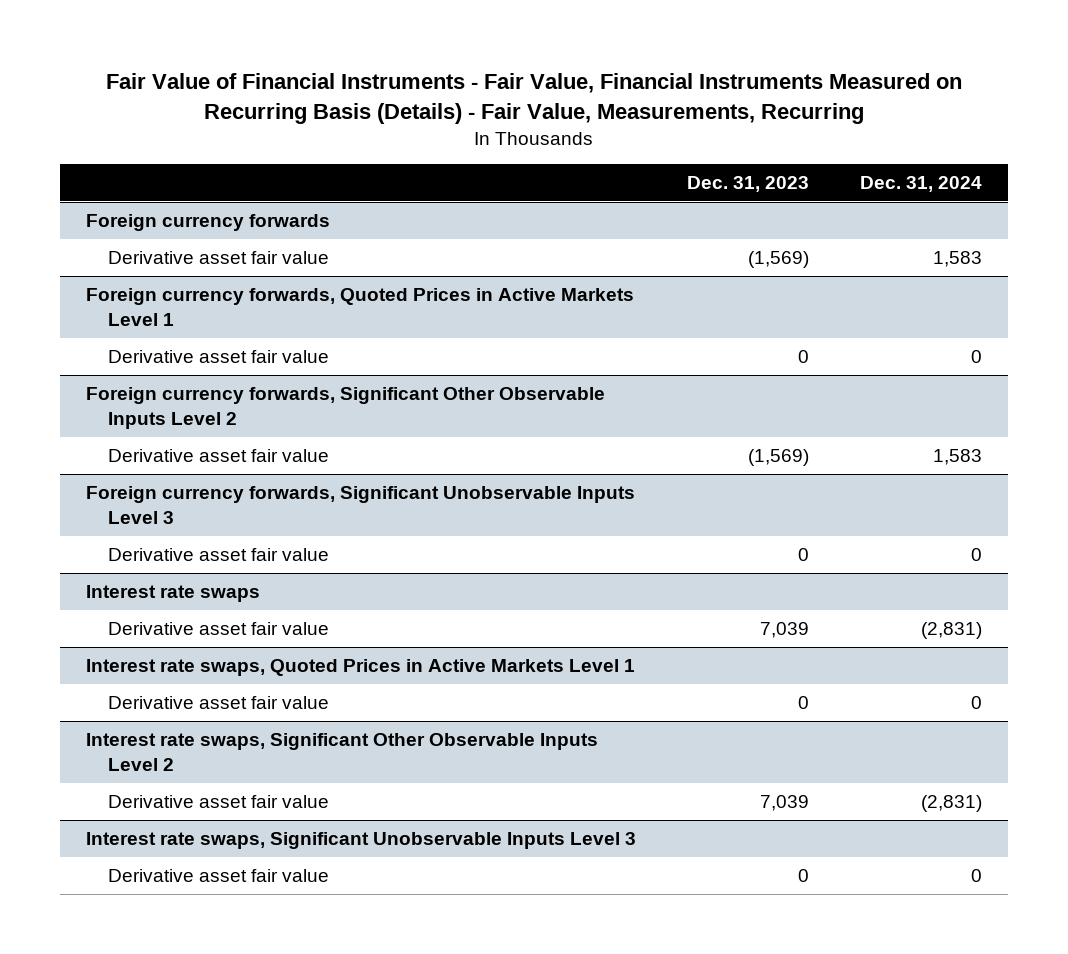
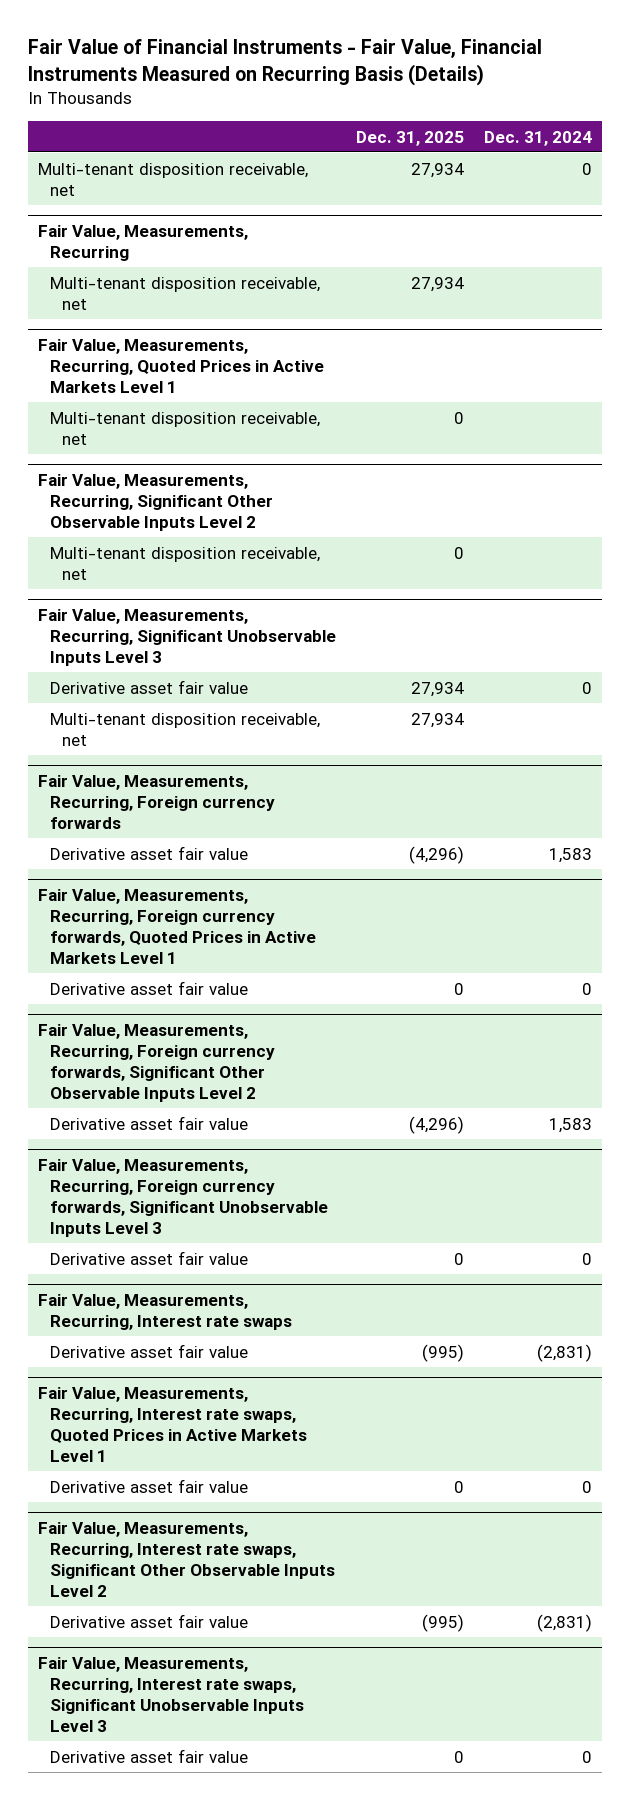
- Fair Value of Financial Instruments - Fair Value, Financial Instruments Measured on Recurring Basis (Details) - Fair Value, Measurements, Recurring
+ Fair Value of Financial Instruments - Fair Value, Financial Instruments Measured on Recurring Basis (Details)
- | Dec. 31, 2023 | Dec. 31, 2024
+ | Dec. 31, 2025 | Dec. 31, 2024
- Foreign currency forwards
+ Multi-tenant disposition receivable, net | 27,934 | 0
+ Fair Value, Measurements, Recurring
+ Multi-tenant disposition receivable, net | 27,934 |
+ Fair Value, Measurements, Recurring, Quoted Prices in Active Markets Level 1
+ Multi-tenant disposition receivable, net | 0 |
+ Fair Value, Measurements, Recurring, Significant Other Observable Inputs Level 2
+ Multi-tenant disposition receivable, net | 0 |
+ Fair Value, Measurements, Recurring, Significant Unobservable Inputs Level 3
+ Derivative asset fair value | 27,934 | 0
+ Multi-tenant disposition receivable, net | 27,934 |
+ Fair Value, Measurements, Recurring, Foreign currency forwards
- Foreign currency forwards, Quoted Prices in Active Markets Level 1
+ Fair Value, Measurements, Recurring, Foreign currency forwards, Quoted Prices in Active Markets Level 1
- Foreign currency forwards, Significant Other Observable Inputs Level 2
+ Fair Value, Measurements, Recurring, Foreign currency forwards, Significant Other Observable Inputs Level 2
- Foreign currency forwards, Significant Unobservable Inputs Level 3
+ Fair Value, Measurements, Recurring, Foreign currency forwards, Significant Unobservable Inputs Level 3
- Interest rate swaps
+ Fair Value, Measurements, Recurring, Interest rate swaps
- Interest rate swaps, Quoted Prices in Active Markets Level 1
+ Fair Value, Measurements, Recurring, Interest rate swaps, Quoted Prices in Active Markets Level 1
- Interest rate swaps, Significant Other Observable Inputs Level 2
+ Fair Value, Measurements, Recurring, Interest rate swaps, Significant Other Observable Inputs Level 2
- Interest rate swaps, Significant Unobservable Inputs Level 3
+ Fair Value, Measurements, Recurring, Interest rate swaps, Significant Unobservable Inputs Level 3

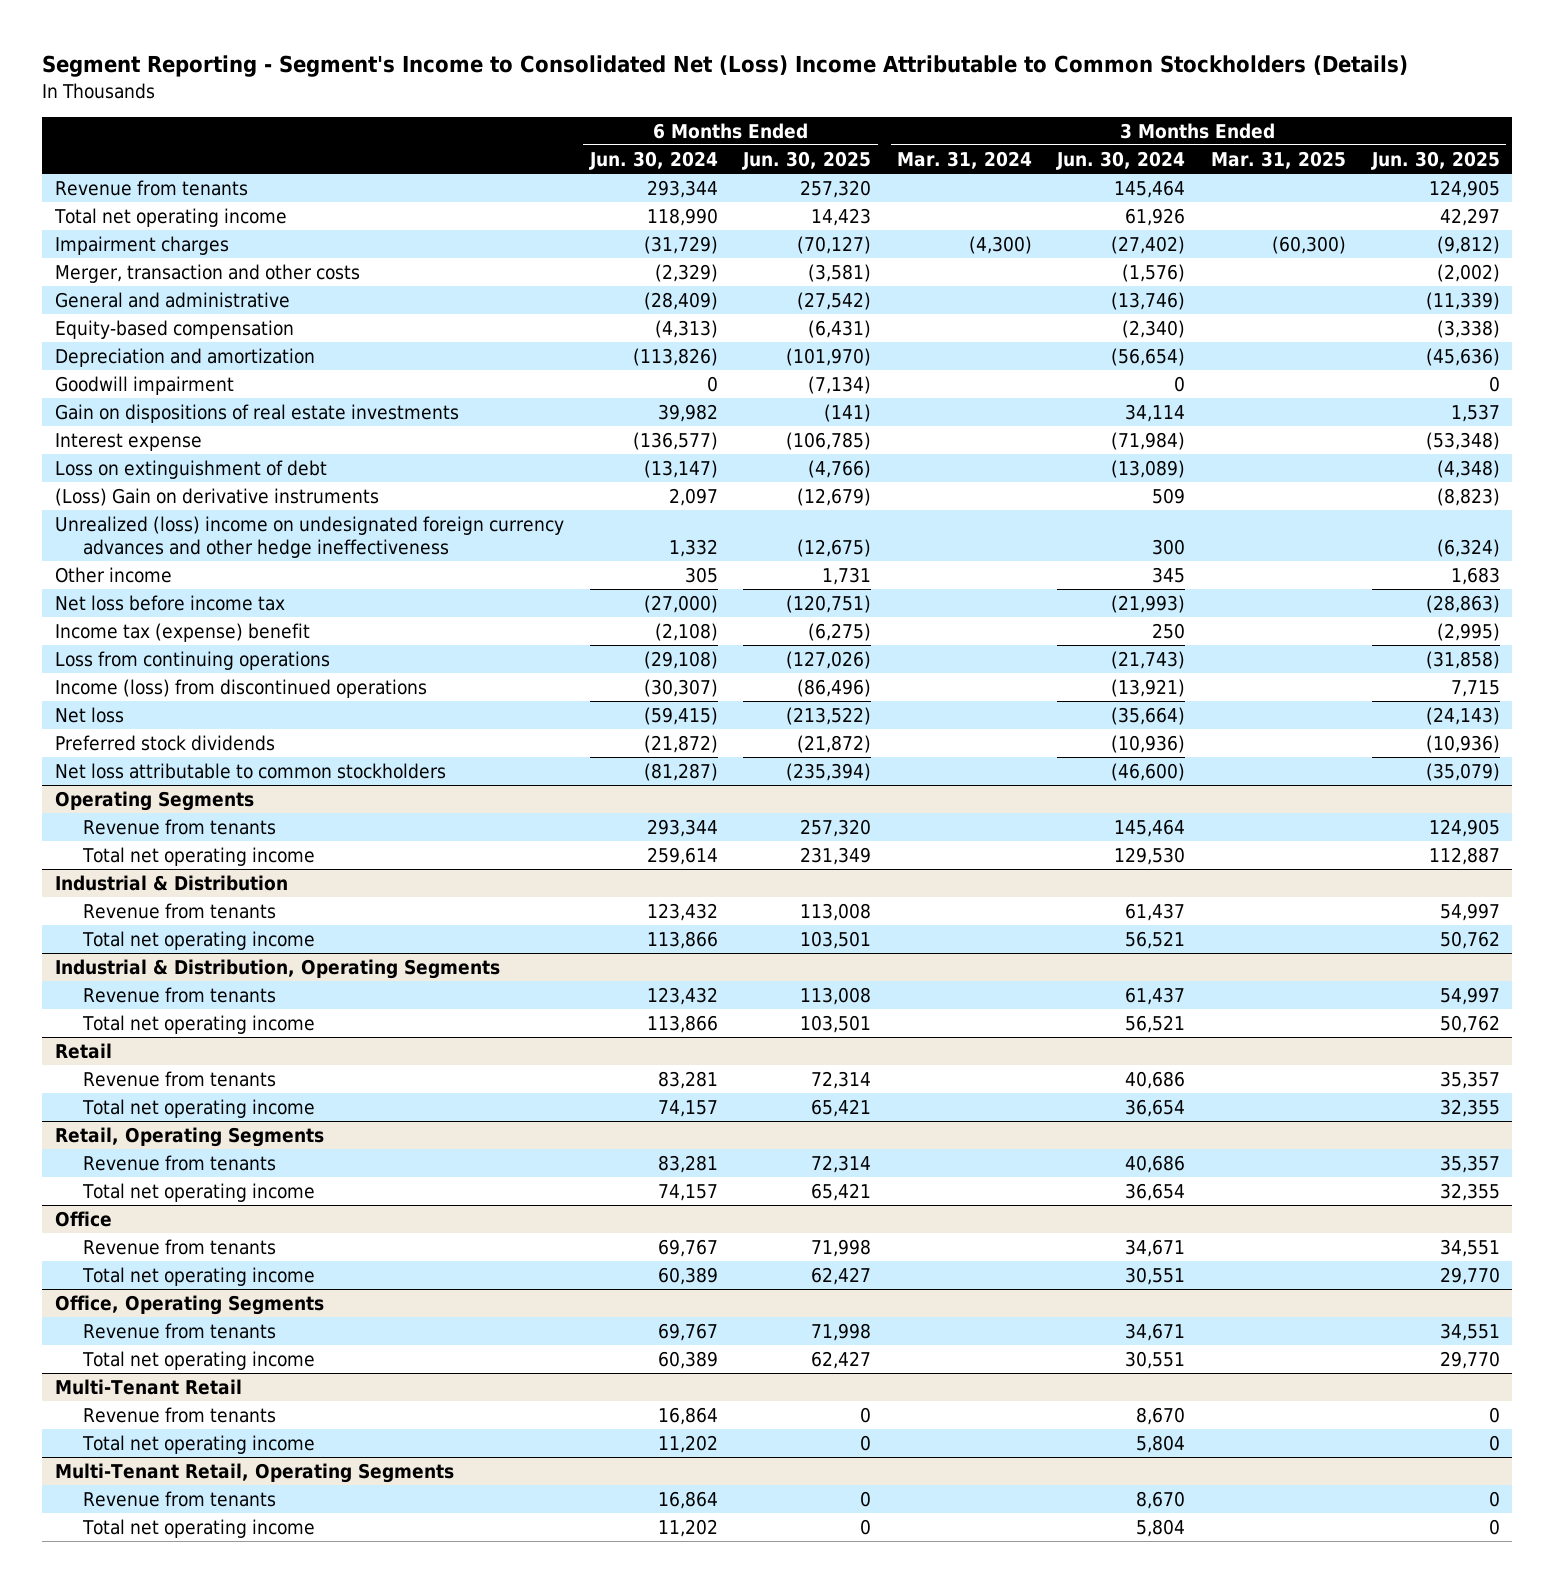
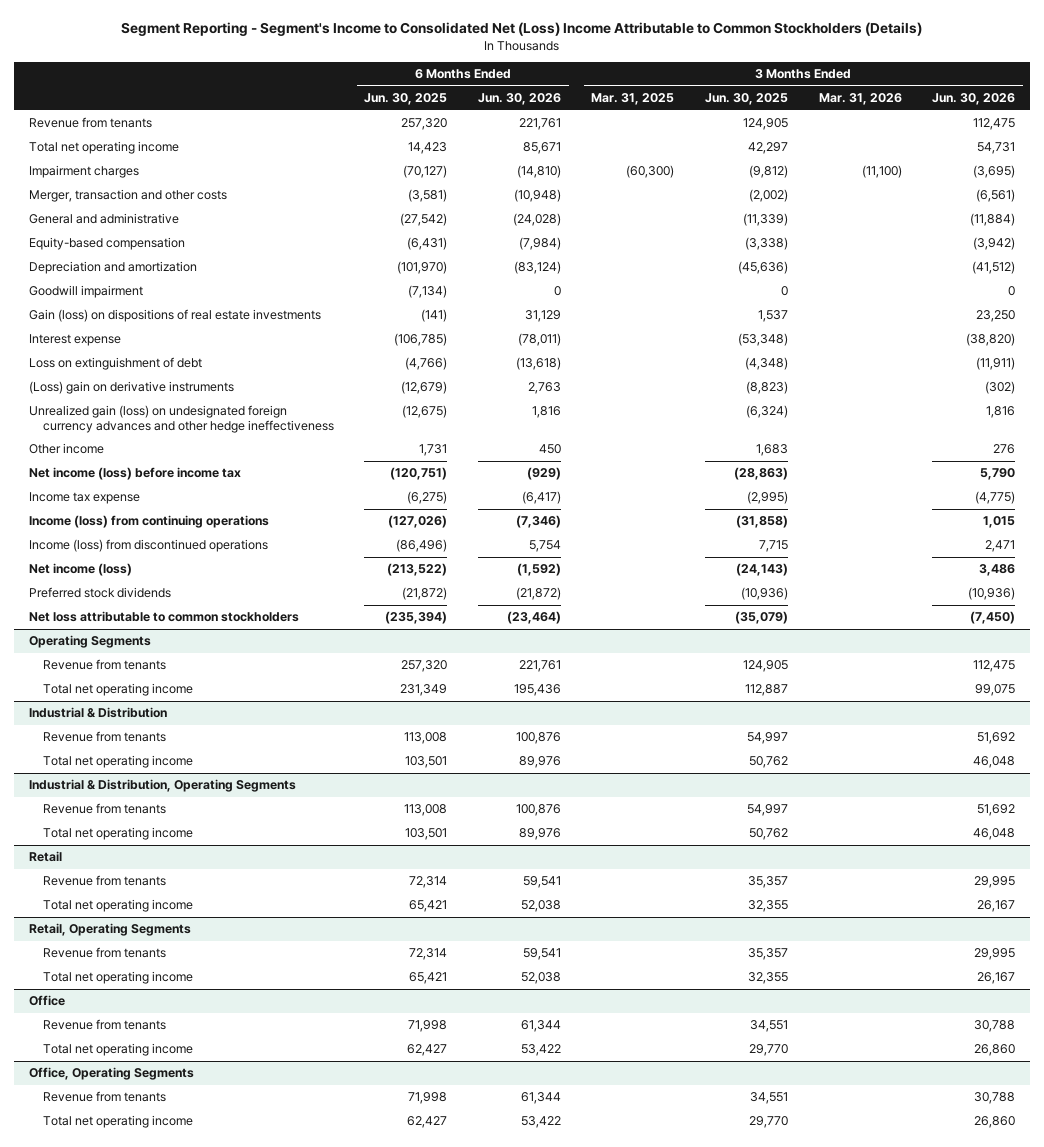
- | 6 Months Ended Jun. 30, 2024 | 6 Months Ended Jun. 30, 2025 | 3 Months Ended Mar. 31, 2024 | 3 Months Ended Jun. 30, 2024 | 3 Months Ended Mar. 31, 2025 | 3 Months Ended Jun. 30, 2025
+ | 6 Months Ended Jun. 30, 2025 | 6 Months Ended Jun. 30, 2026 | 3 Months Ended Mar. 31, 2025 | 3 Months Ended Jun. 30, 2025 | 3 Months Ended Mar. 31, 2026 | 3 Months Ended Jun. 30, 2026
- Gain on dispositions of real estate investments | 39,982 | (141) | | 34,114 | | 1,537
+ Gain (loss) on dispositions of real estate investments | (141) | 31,129 | | 1,537 | | 23,250
- (Loss) Gain on derivative instruments | 2,097 | (12,679) | | 509 | | (8,823)
- Unrealized (loss) income on undesignated foreign currency advances and other hedge ineffectiveness | 1,332 | (12,675) | | 300 | | (6,324)
+ (Loss) gain on derivative instruments | (12,679) | 2,763 | | (8,823) | | (302)
+ Unrealized gain (loss) on undesignated foreign currency advances and other hedge ineffectiveness | (12,675) | 1,816 | | (6,324) | | 1,816
- Net loss before income tax | (27,000) | (120,751) | | (21,993) | | (28,863)
- Income tax (expense) benefit | (2,108) | (6,275) | | 250 | | (2,995)
- Loss from continuing operations | (29,108) | (127,026) | | (21,743) | | (31,858)
+ Net income (loss) before income tax | (120,751) | (929) | | (28,863) | | 5,790
+ Income tax expense | (6,275) | (6,417) | | (2,995) | | (4,775)
+ Income (loss) from continuing operations | (127,026) | (7,346) | | (31,858) | | 1,015
- Net loss | (59,415) | (213,522) | | (35,664) | | (24,143)
+ Net income (loss) | (213,522) | (1,592) | | (24,143) | | 3,486
- Multi-Tenant Retail
- Revenue from tenants | 16,864 | 0 | | 8,670 | | 0
- Total net operating income | 11,202 | 0 | | 5,804 | | 0
- Multi-Tenant Retail, Operating Segments
- Revenue from tenants | 16,864 | 0 | | 8,670 | | 0
- Total net operating income | 11,202 | 0 | | 5,804 | | 0

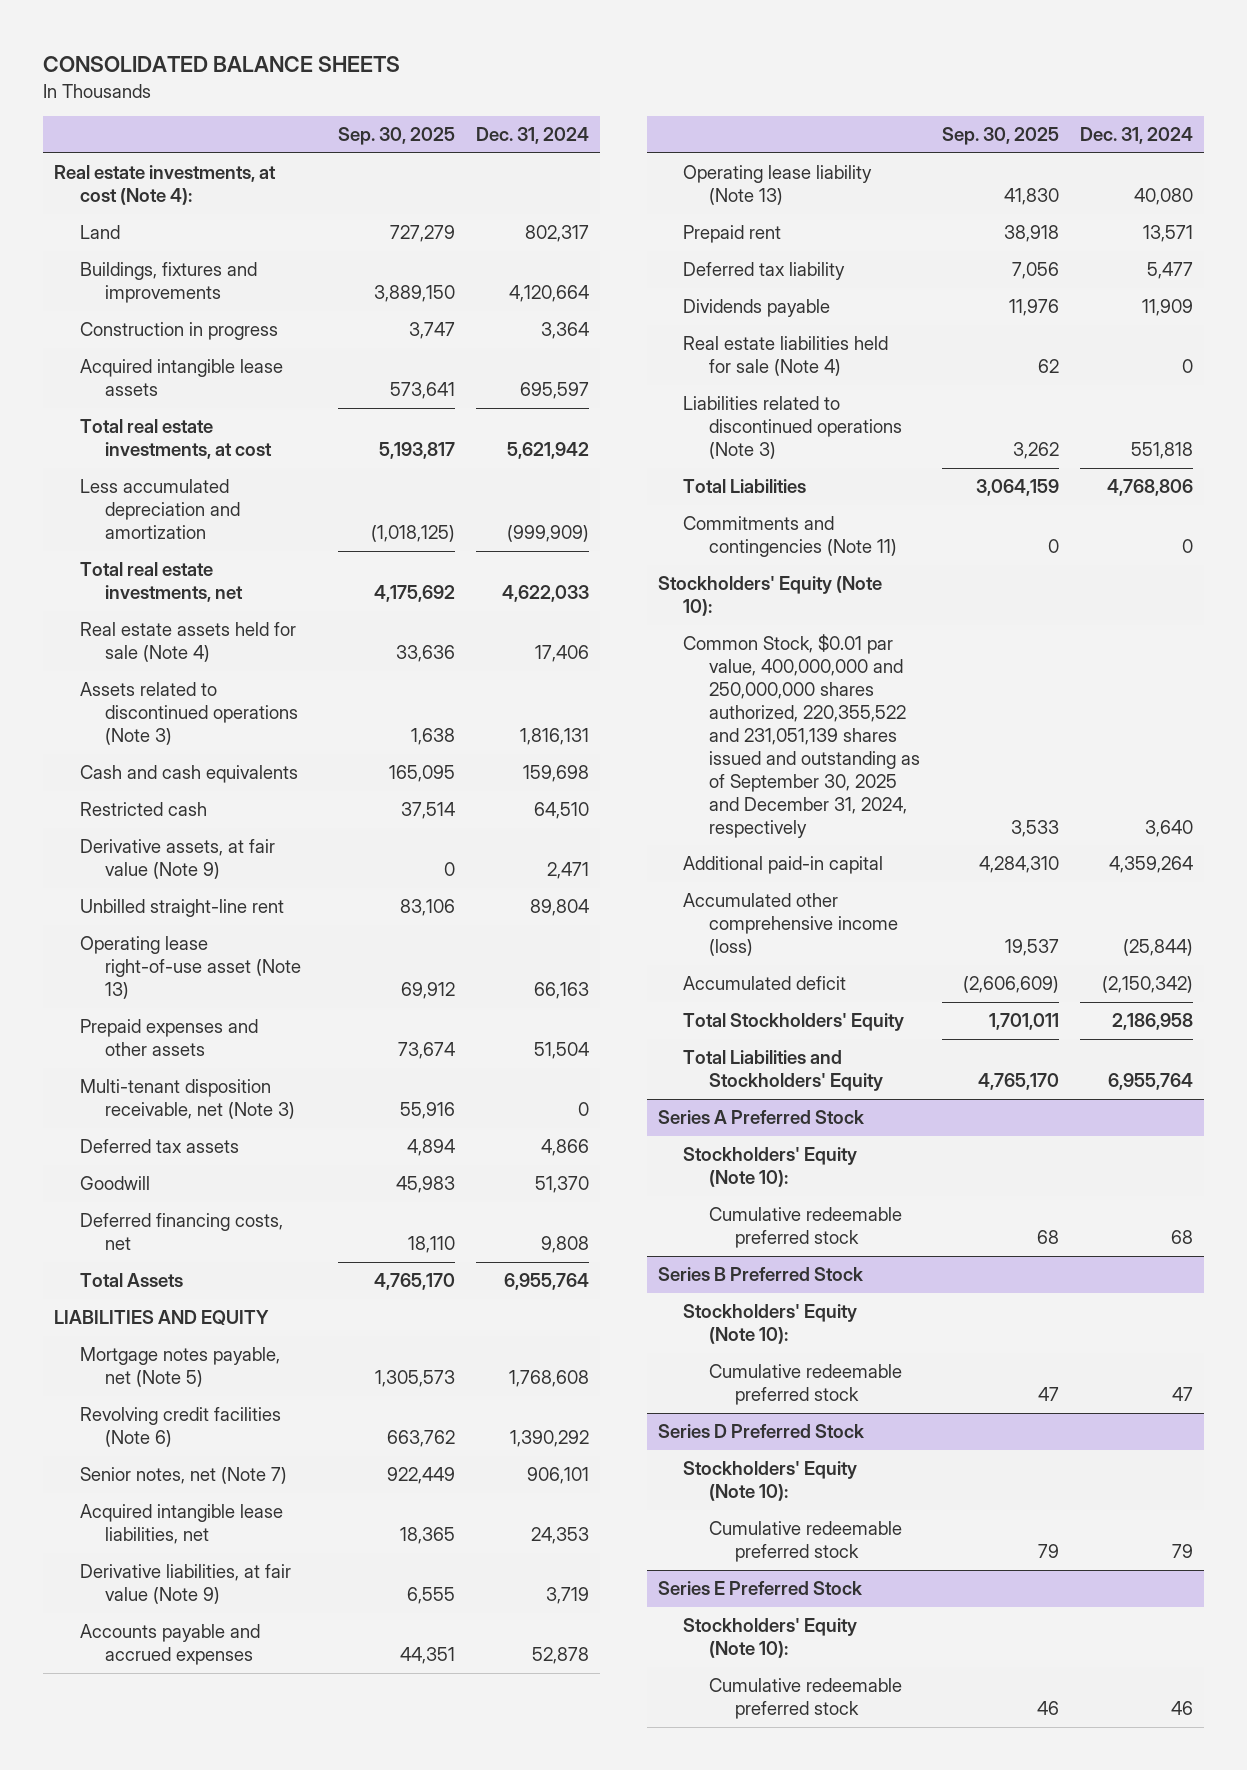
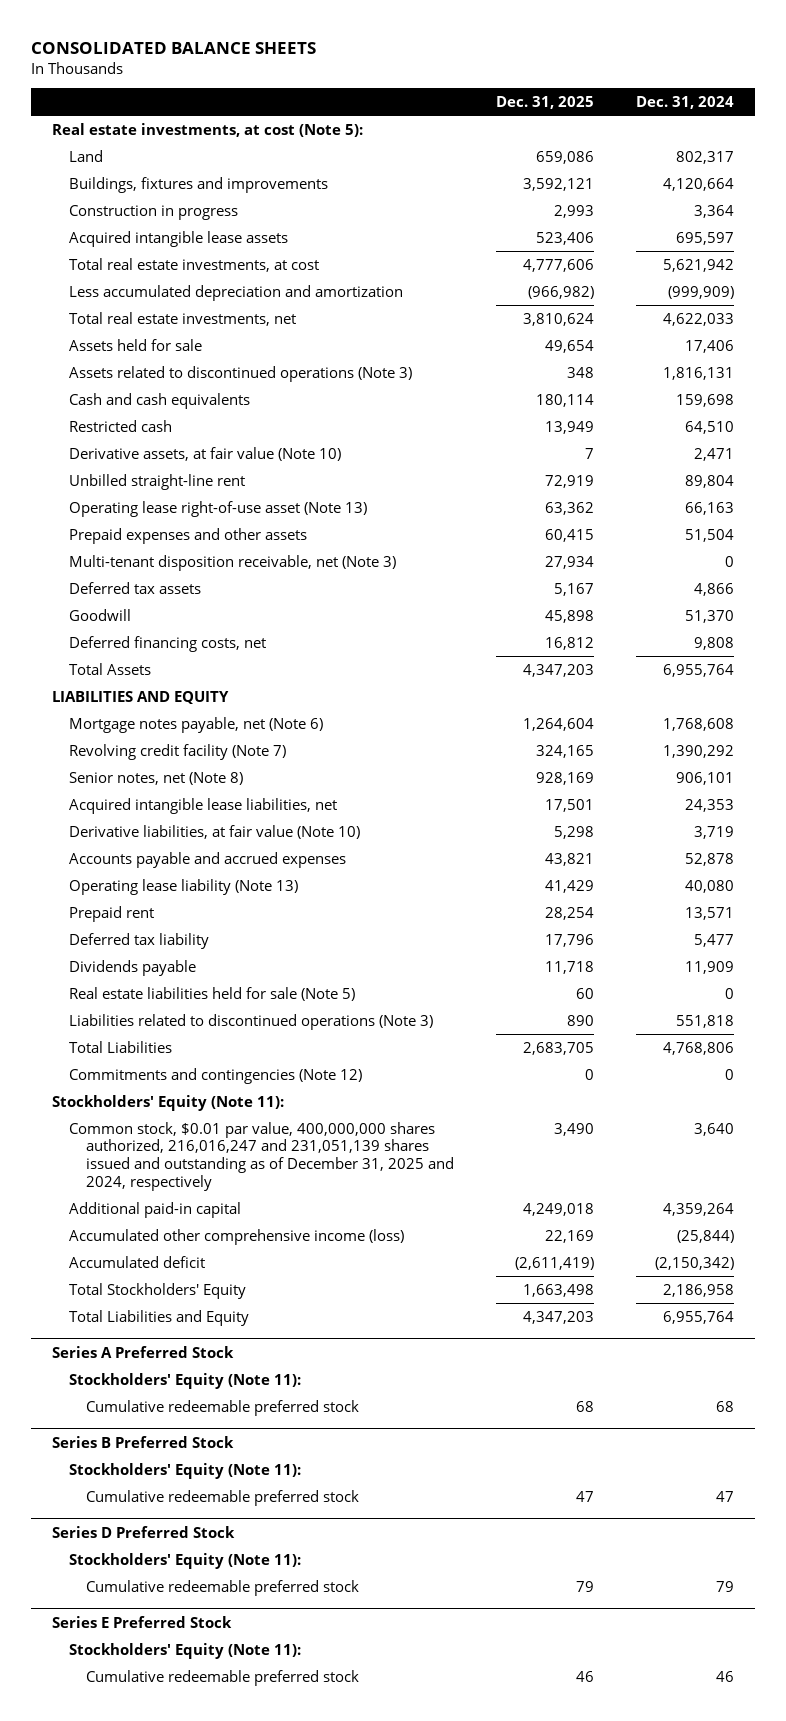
- | Sep. 30, 2025 | Dec. 31, 2024
+ | Dec. 31, 2025 | Dec. 31, 2024
- Real estate investments, at cost (Note 4):
+ Real estate investments, at cost (Note 5):
- Real estate assets held for sale (Note 4) | 33,636 | 17,406
+ Assets held for sale | 49,654 | 17,406
- Derivative assets, at fair value (Note 9) | 0 | 2,471
+ Derivative assets, at fair value (Note 10) | 7 | 2,471
- Mortgage notes payable, net (Note 5) | 1,305,573 | 1,768,608
- Revolving credit facilities (Note 6) | 663,762 | 1,390,292
- Senior notes, net (Note 7) | 922,449 | 906,101
+ Mortgage notes payable, net (Note 6) | 1,264,604 | 1,768,608
+ Revolving credit facility (Note 7) | 324,165 | 1,390,292
+ Senior notes, net (Note 8) | 928,169 | 906,101
- Derivative liabilities, at fair value (Note 9) | 6,555 | 3,719
+ Derivative liabilities, at fair value (Note 10) | 5,298 | 3,719
- Real estate liabilities held for sale (Note 4) | 62 | 0
+ Real estate liabilities held for sale (Note 5) | 60 | 0
- Commitments and contingencies (Note 11) | 0 | 0
- Stockholders' Equity (Note 10):
- Common Stock, $0.01 par value, 400,000,000 and 250,000,000 shares authorized, 220,355,522 and 231,051,139 shares issued and outstanding as of September 30, 2025 and December 31, 2024, respectively | 3,533 | 3,640
+ Commitments and contingencies (Note 12) | 0 | 0
+ Stockholders' Equity (Note 11):
+ Common stock, $0.01 par value, 400,000,000 shares authorized, 216,016,247 and 231,051,139 shares issued and outstanding as of December 31, 2025 and 2024, respectively | 3,490 | 3,640
- Total Liabilities and Stockholders' Equity | 4,765,170 | 6,955,764
+ Total Liabilities and Equity | 4,347,203 | 6,955,764
@ Series A Preferred Stock
- Stockholders' Equity (Note 10):
+ Stockholders' Equity (Note 11):
@ Series B Preferred Stock
- Stockholders' Equity (Note 10):
+ Stockholders' Equity (Note 11):
@ Series D Preferred Stock
- Stockholders' Equity (Note 10):
+ Stockholders' Equity (Note 11):
@ Series E Preferred Stock
- Stockholders' Equity (Note 10):
+ Stockholders' Equity (Note 11):

